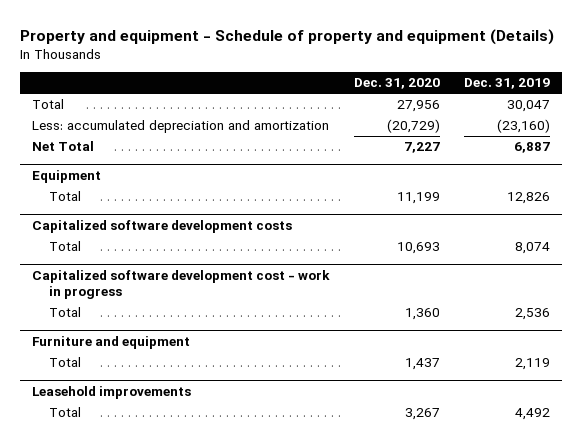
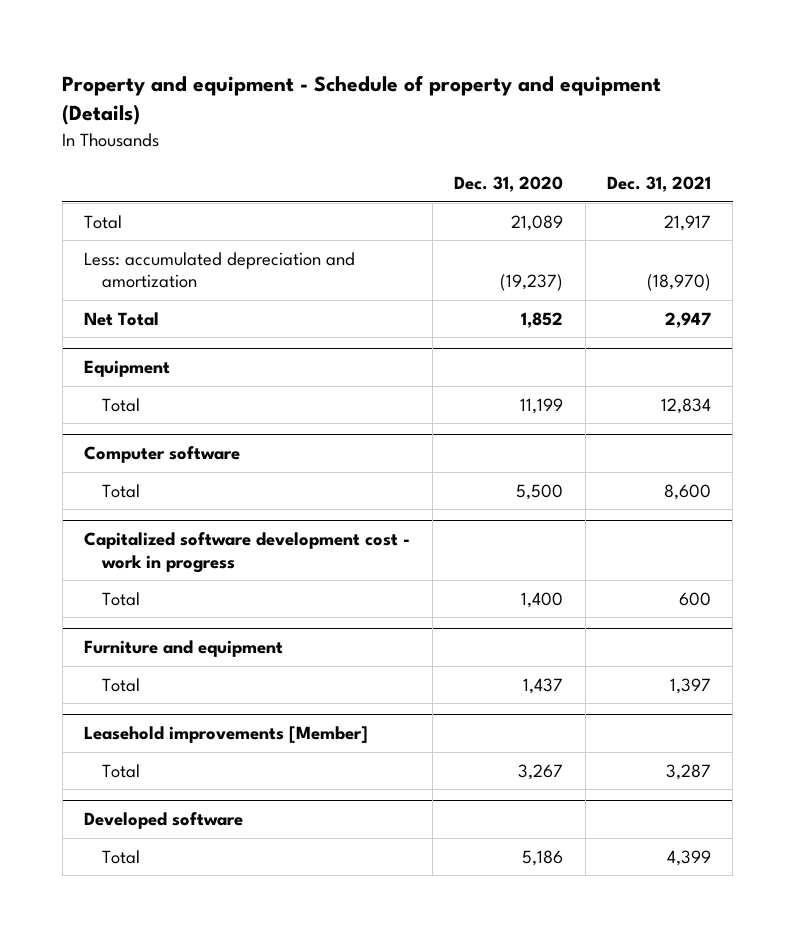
- | Dec. 31, 2020 | Dec. 31, 2019
+ | Dec. 31, 2020 | Dec. 31, 2021
- Total | 27,956 | 30,047
- Less: accumulated depreciation and amortization | (20,729) | (23,160)
- Net Total | 7,227 | 6,887
+ Total | 21,089 | 21,917
+ Less: accumulated depreciation and amortization | (19,237) | (18,970)
+ Net Total | 1,852 | 2,947
- Capitalized software development costs
- Total | 10,693 | 8,074
+ Computer software
+ Total | 5,500 | 8,600
@ Capitalized software development cost - work in progress
- Total | 1,360 | 2,536
+ Total | 1,400 | 600
- Leasehold improvements
+ Leasehold improvements [Member]
+ Developed software
+ Total | 5,186 | 4,399

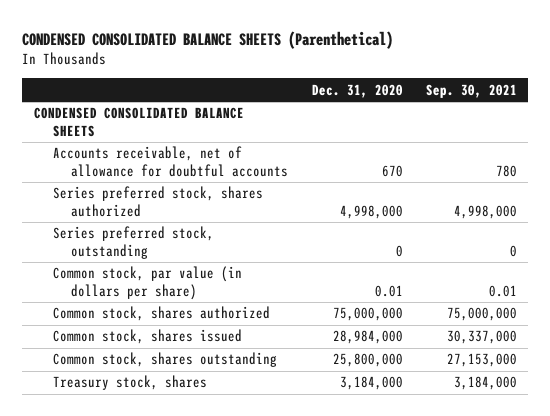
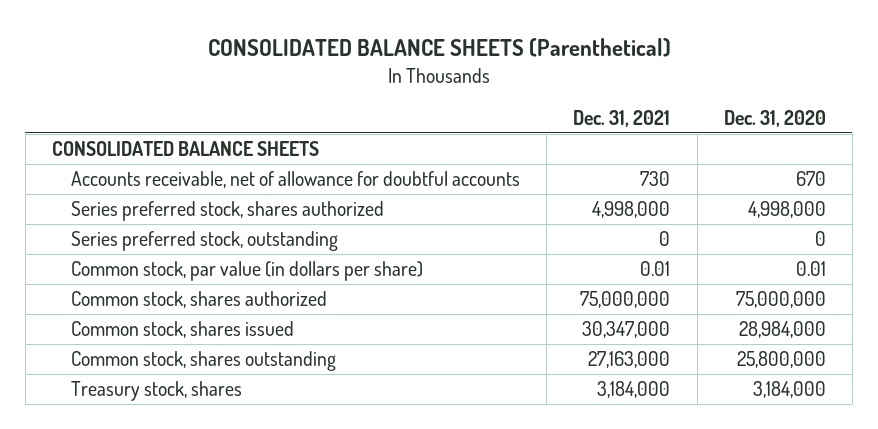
- CONDENSED CONSOLIDATED BALANCE SHEETS (Parenthetical)
+ CONSOLIDATED BALANCE SHEETS (Parenthetical)
- | Dec. 31, 2020 | Sep. 30, 2021
+ | Dec. 31, 2021 | Dec. 31, 2020
- CONDENSED CONSOLIDATED BALANCE SHEETS
+ CONSOLIDATED BALANCE SHEETS

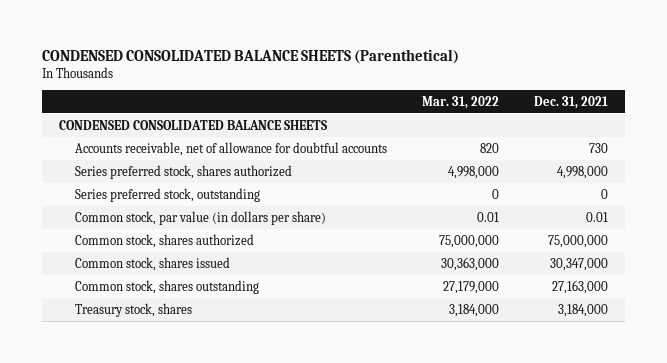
- CONSOLIDATED BALANCE SHEETS (Parenthetical)
+ CONDENSED CONSOLIDATED BALANCE SHEETS (Parenthetical)
- | Dec. 31, 2021 | Dec. 31, 2020
+ | Mar. 31, 2022 | Dec. 31, 2021
- CONSOLIDATED BALANCE SHEETS
+ CONDENSED CONSOLIDATED BALANCE SHEETS

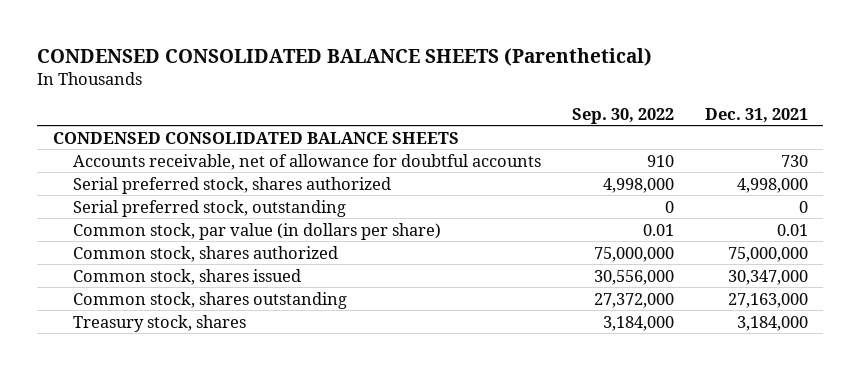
- | Mar. 31, 2022 | Dec. 31, 2021
+ | Sep. 30, 2022 | Dec. 31, 2021
- Series preferred stock, shares authorized | 4,998,000 | 4,998,000
- Series preferred stock, outstanding | 0 | 0
+ Serial preferred stock, shares authorized | 4,998,000 | 4,998,000
+ Serial preferred stock, outstanding | 0 | 0

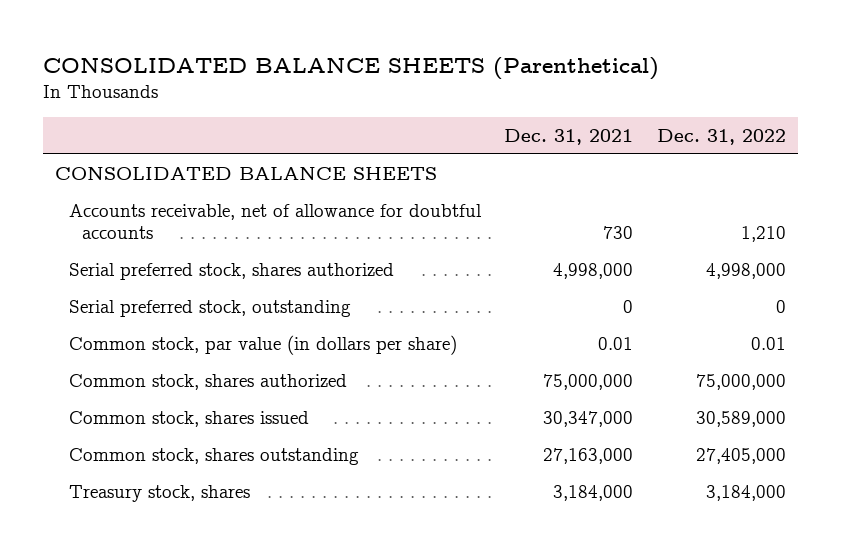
- CONDENSED CONSOLIDATED BALANCE SHEETS (Parenthetical)
+ CONSOLIDATED BALANCE SHEETS (Parenthetical)
- | Sep. 30, 2022 | Dec. 31, 2021
+ | Dec. 31, 2021 | Dec. 31, 2022
- CONDENSED CONSOLIDATED BALANCE SHEETS
+ CONSOLIDATED BALANCE SHEETS

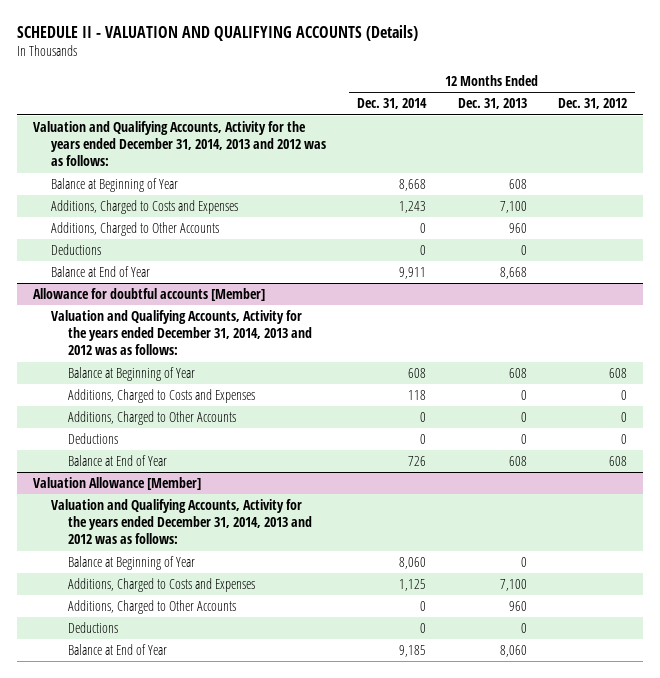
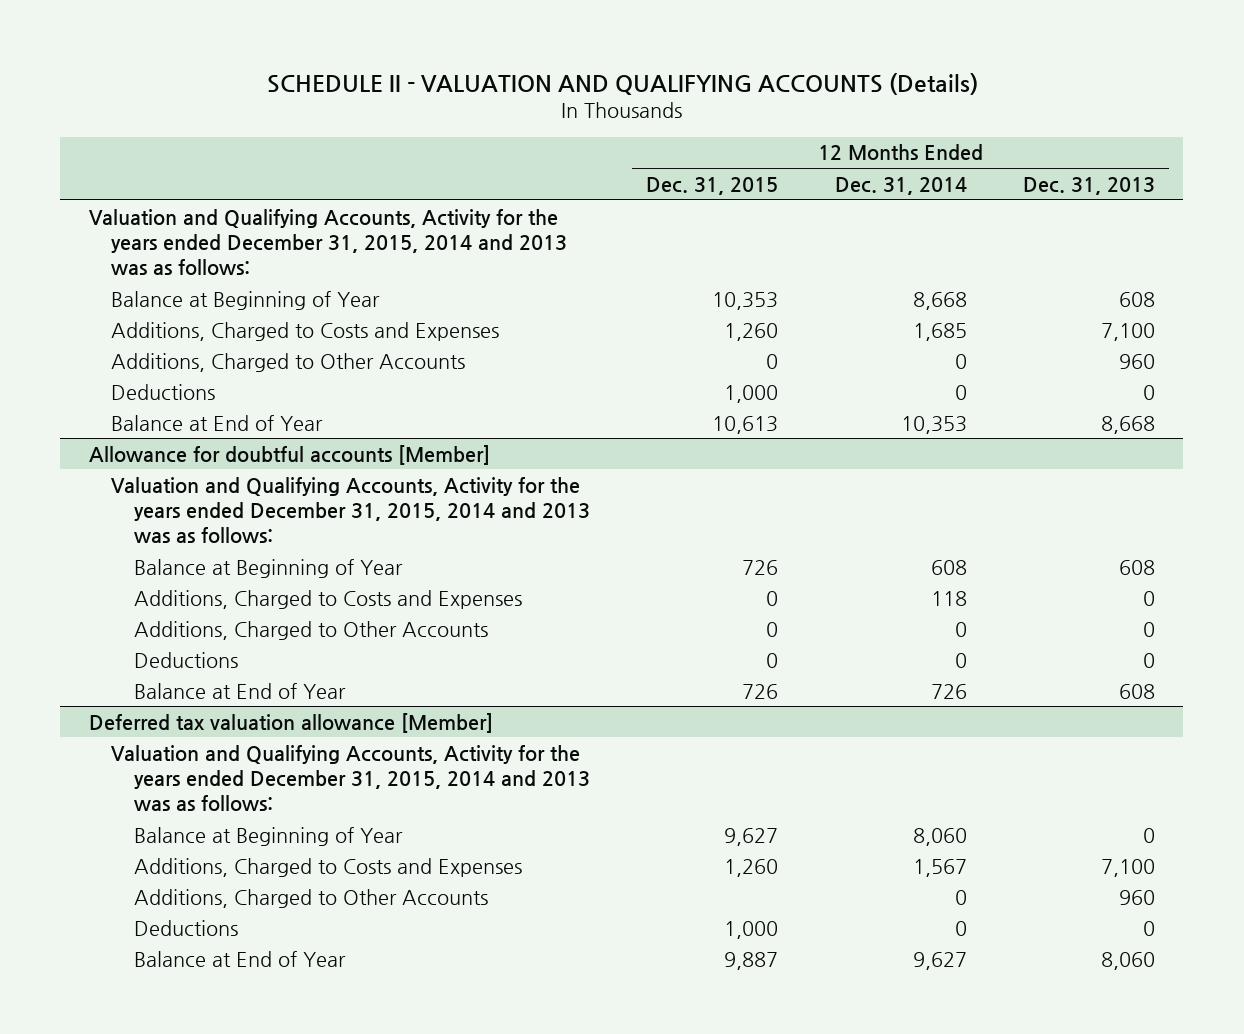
- | 12 Months Ended Dec. 31, 2014 | 12 Months Ended Dec. 31, 2013 | 12 Months Ended Dec. 31, 2012
+ | 12 Months Ended Dec. 31, 2015 | 12 Months Ended Dec. 31, 2014 | 12 Months Ended Dec. 31, 2013
- Valuation and Qualifying Accounts, Activity for the years ended December 31, 2014, 2013 and 2012 was as follows:
+ Valuation and Qualifying Accounts, Activity for the years ended December 31, 2015, 2014 and 2013 was as follows:
- Additions, Charged to Costs and Expenses | 1,243 | 7,100 |
+ Additions, Charged to Costs and Expenses | 1,260 | 1,685 | 7,100
- Balance at End of Year | 9,911 | 8,668 |
+ Balance at End of Year | 10,613 | 10,353 | 8,668
@ Allowance for doubtful accounts [Member]
- Valuation and Qualifying Accounts, Activity for the years ended December 31, 2014, 2013 and 2012 was as follows:
+ Valuation and Qualifying Accounts, Activity for the years ended December 31, 2015, 2014 and 2013 was as follows:
- Valuation Allowance [Member]
- Valuation and Qualifying Accounts, Activity for the years ended December 31, 2014, 2013 and 2012 was as follows:
+ Deferred tax valuation allowance [Member]
+ Valuation and Qualifying Accounts, Activity for the years ended December 31, 2015, 2014 and 2013 was as follows:
- Additions, Charged to Costs and Expenses | 1,125 | 7,100 |
+ Additions, Charged to Costs and Expenses | 1,260 | 1,567 | 7,100
- Balance at End of Year | 9,185 | 8,060 |
+ Balance at End of Year | 9,887 | 9,627 | 8,060

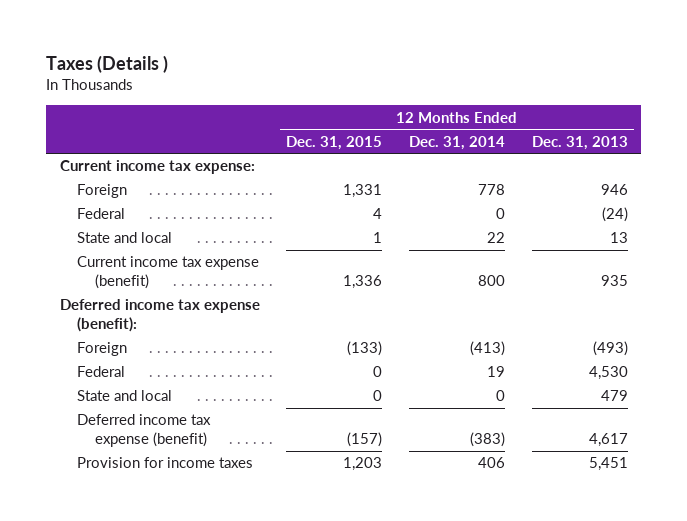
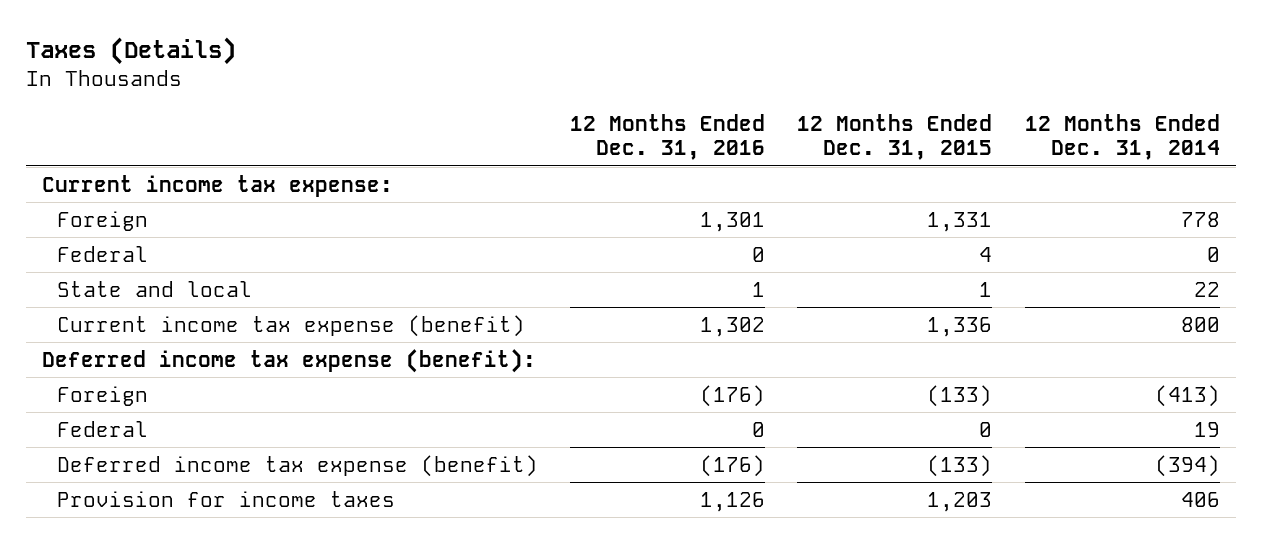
- Taxes (Details )
+ Taxes (Details)
- | 12 Months Ended Dec. 31, 2015 | 12 Months Ended Dec. 31, 2014 | 12 Months Ended Dec. 31, 2013
+ | 12 Months Ended Dec. 31, 2016 | 12 Months Ended Dec. 31, 2015 | 12 Months Ended Dec. 31, 2014
- State and local | 0 | 0 | 479
- Deferred income tax expense (benefit) | (157) | (383) | 4,617
+ Deferred income tax expense (benefit) | (176) | (133) | (394)

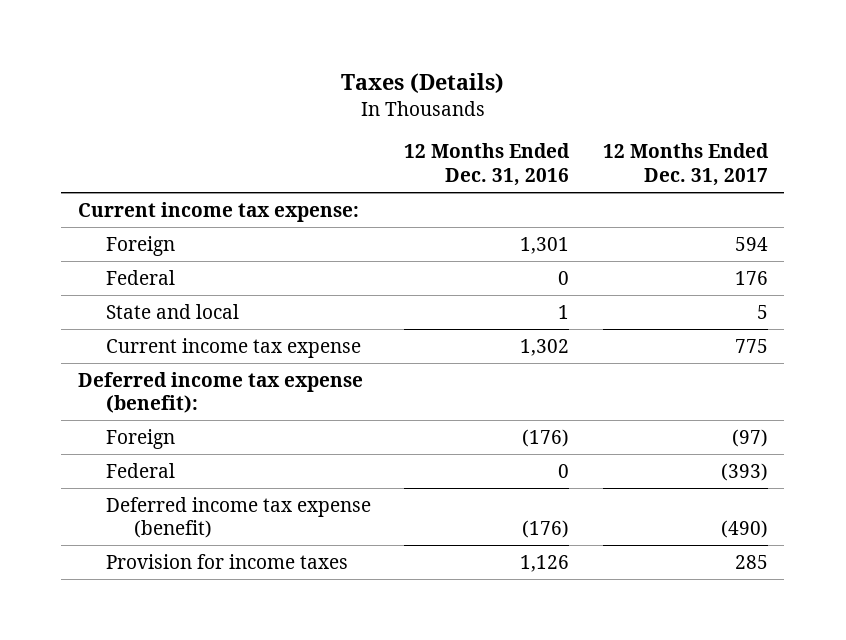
- | 12 Months Ended Dec. 31, 2016 | 12 Months Ended Dec. 31, 2015 | 12 Months Ended Dec. 31, 2014
+ | 12 Months Ended Dec. 31, 2016 | 12 Months Ended Dec. 31, 2017
- Current income tax expense (benefit) | 1,302 | 1,336 | 800
+ Current income tax expense | 1,302 | 775

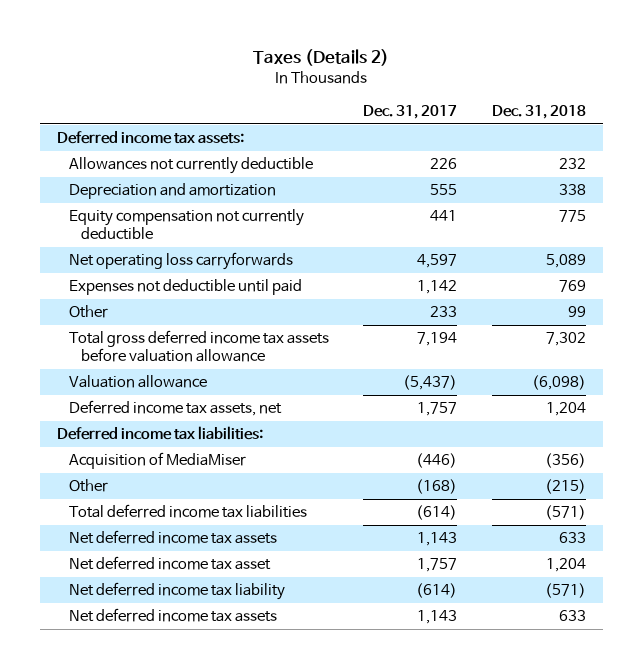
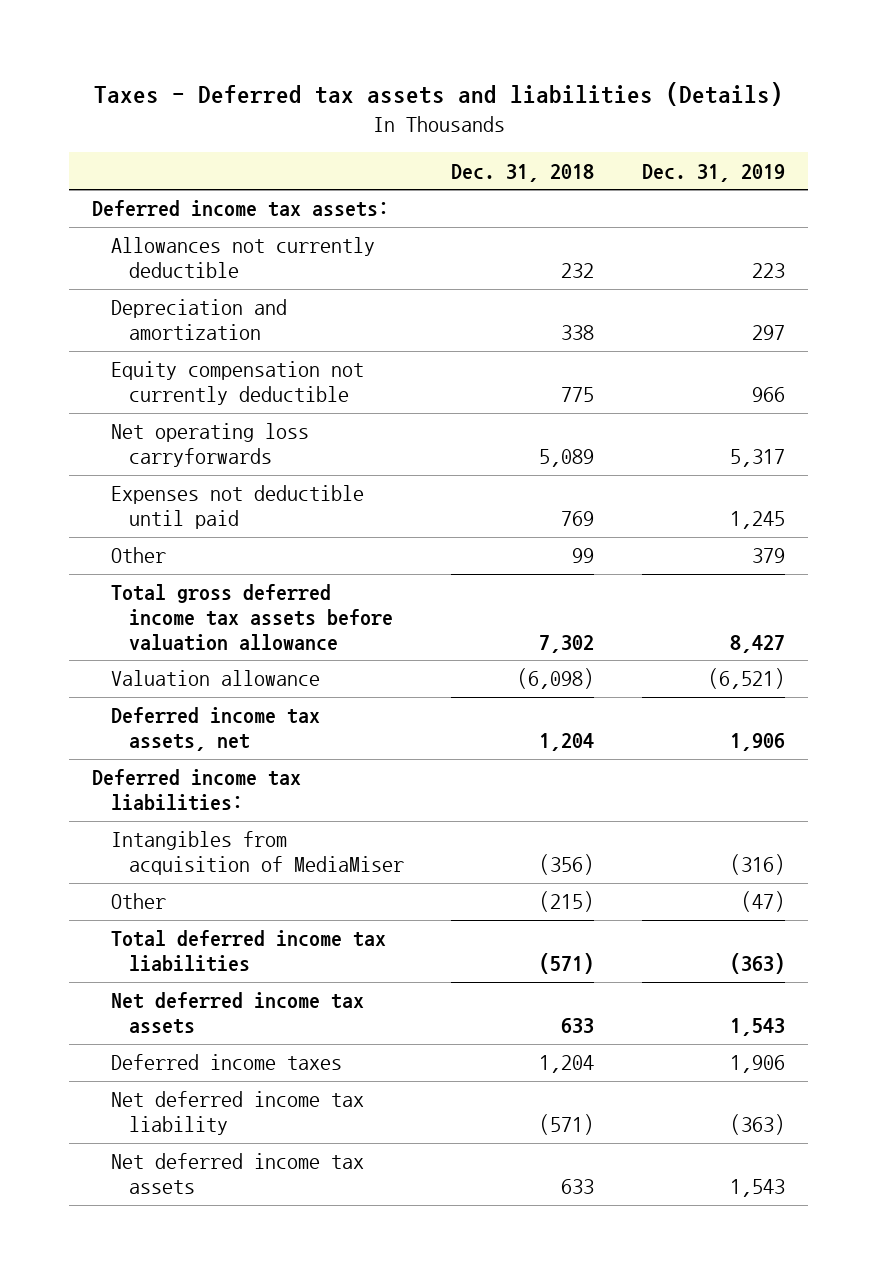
- Taxes (Details 2)
+ Taxes - Deferred tax assets and liabilities (Details)
- | Dec. 31, 2017 | Dec. 31, 2018
+ | Dec. 31, 2018 | Dec. 31, 2019
- Acquisition of MediaMiser | (446) | (356)
+ Intangibles from acquisition of MediaMiser | (356) | (316)
- Net deferred income tax asset | 1,757 | 1,204
+ Deferred income taxes | 1,204 | 1,906

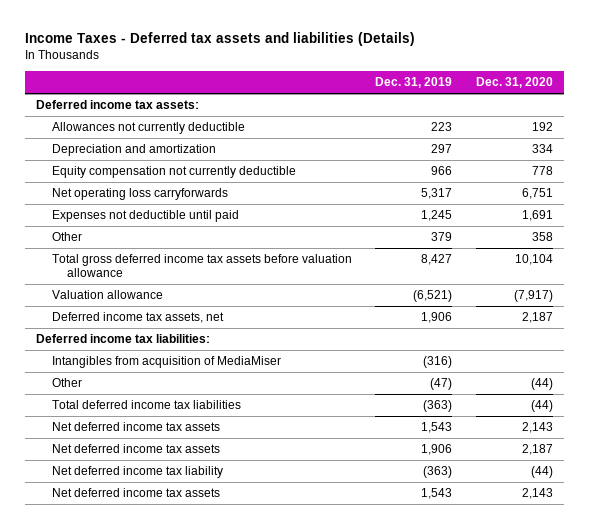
- Taxes - Deferred tax assets and liabilities (Details)
+ Income Taxes - Deferred tax assets and liabilities (Details)
- | Dec. 31, 2018 | Dec. 31, 2019
+ | Dec. 31, 2019 | Dec. 31, 2020
- Deferred income taxes | 1,204 | 1,906
+ Net deferred income tax assets | 1,906 | 2,187

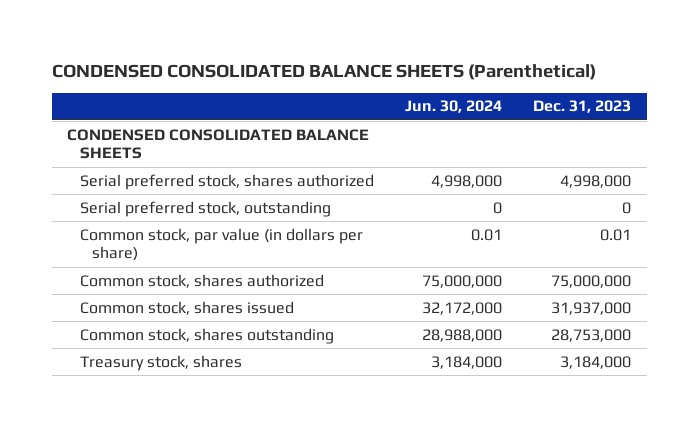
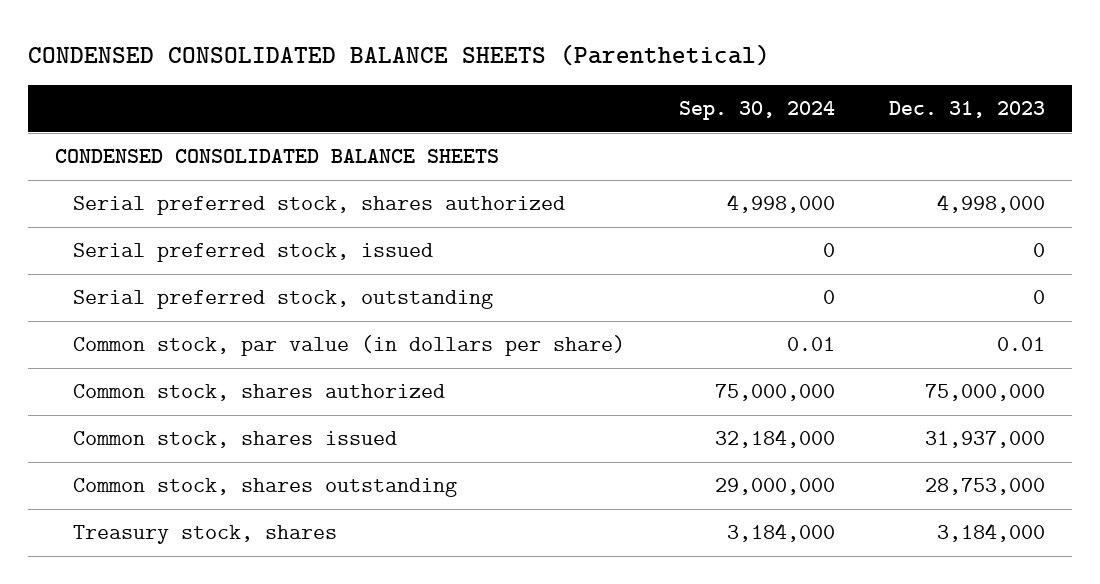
- | Jun. 30, 2024 | Dec. 31, 2023
+ | Sep. 30, 2024 | Dec. 31, 2023
+ Serial preferred stock, issued | 0 | 0

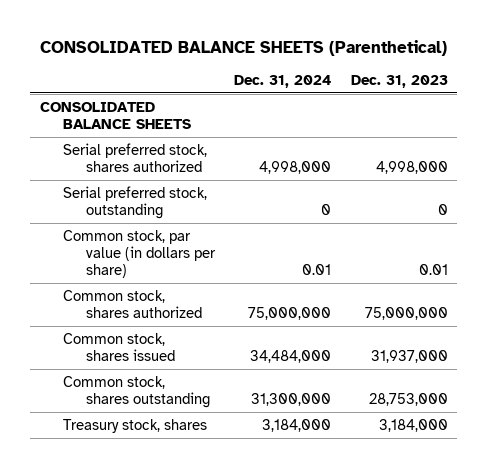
- CONDENSED CONSOLIDATED BALANCE SHEETS (Parenthetical)
+ CONSOLIDATED BALANCE SHEETS (Parenthetical)
- | Sep. 30, 2024 | Dec. 31, 2023
+ | Dec. 31, 2024 | Dec. 31, 2023
- CONDENSED CONSOLIDATED BALANCE SHEETS
+ CONSOLIDATED BALANCE SHEETS
- Serial preferred stock, issued | 0 | 0

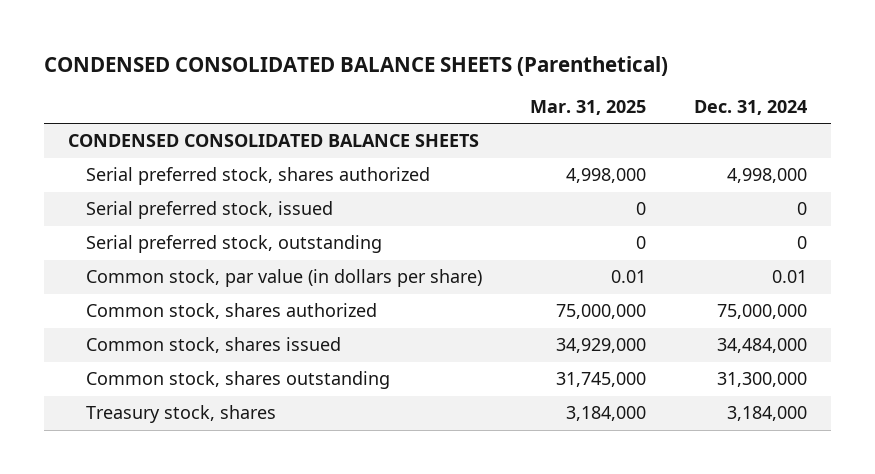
- CONSOLIDATED BALANCE SHEETS (Parenthetical)
+ CONDENSED CONSOLIDATED BALANCE SHEETS (Parenthetical)
- | Dec. 31, 2024 | Dec. 31, 2023
+ | Mar. 31, 2025 | Dec. 31, 2024
- CONSOLIDATED BALANCE SHEETS
+ CONDENSED CONSOLIDATED BALANCE SHEETS
+ Serial preferred stock, issued | 0 | 0

